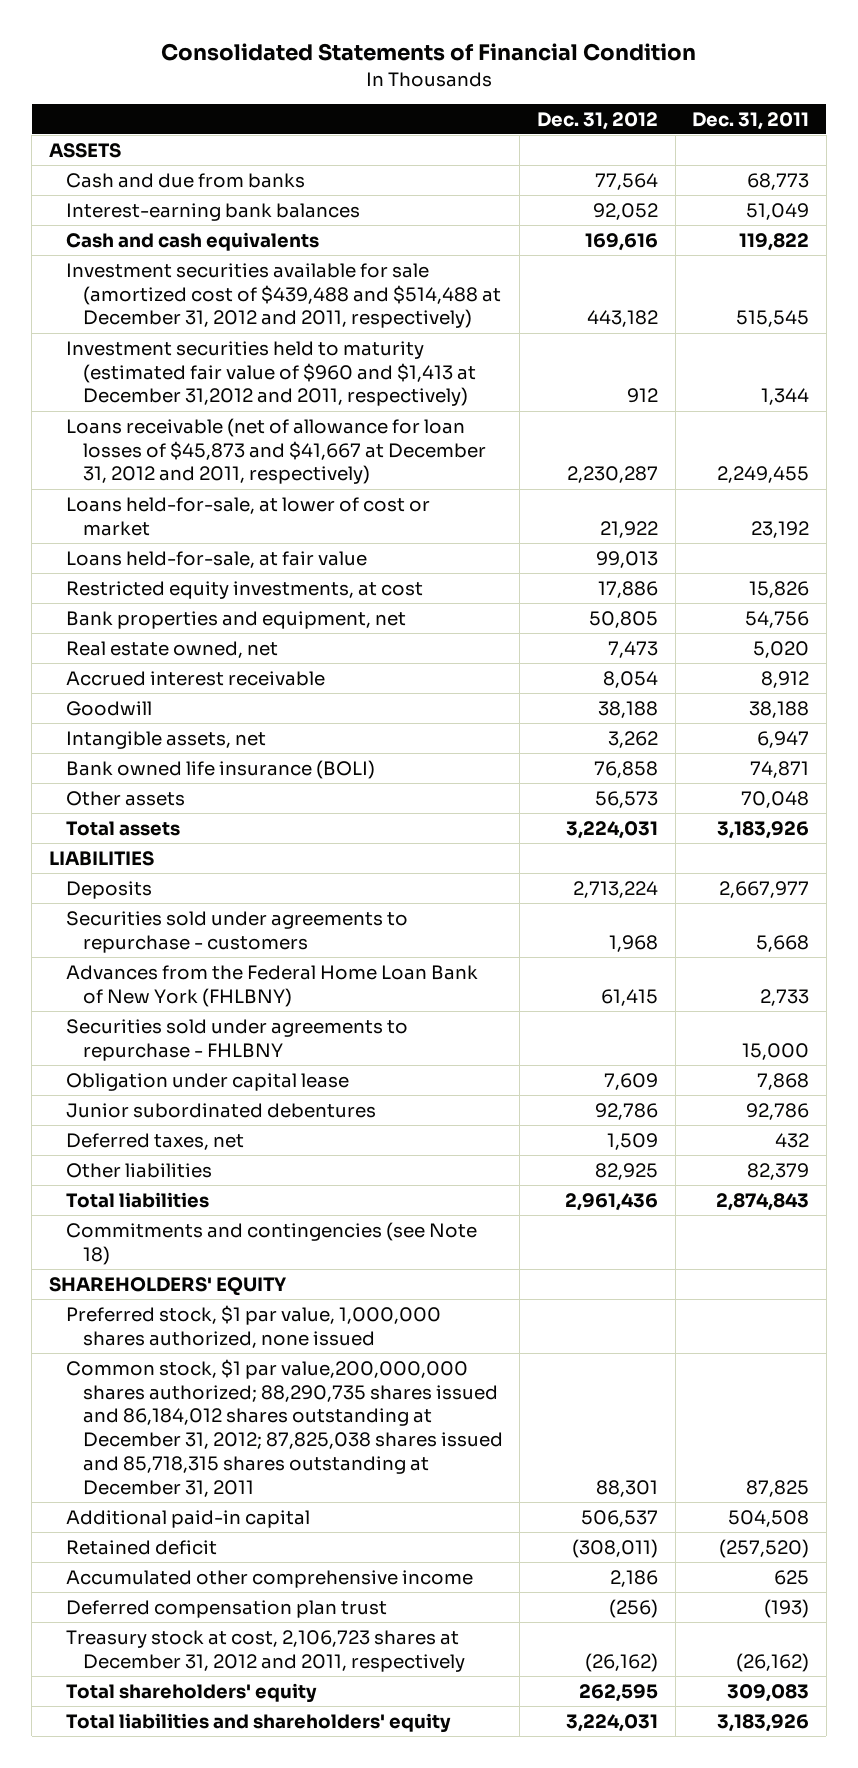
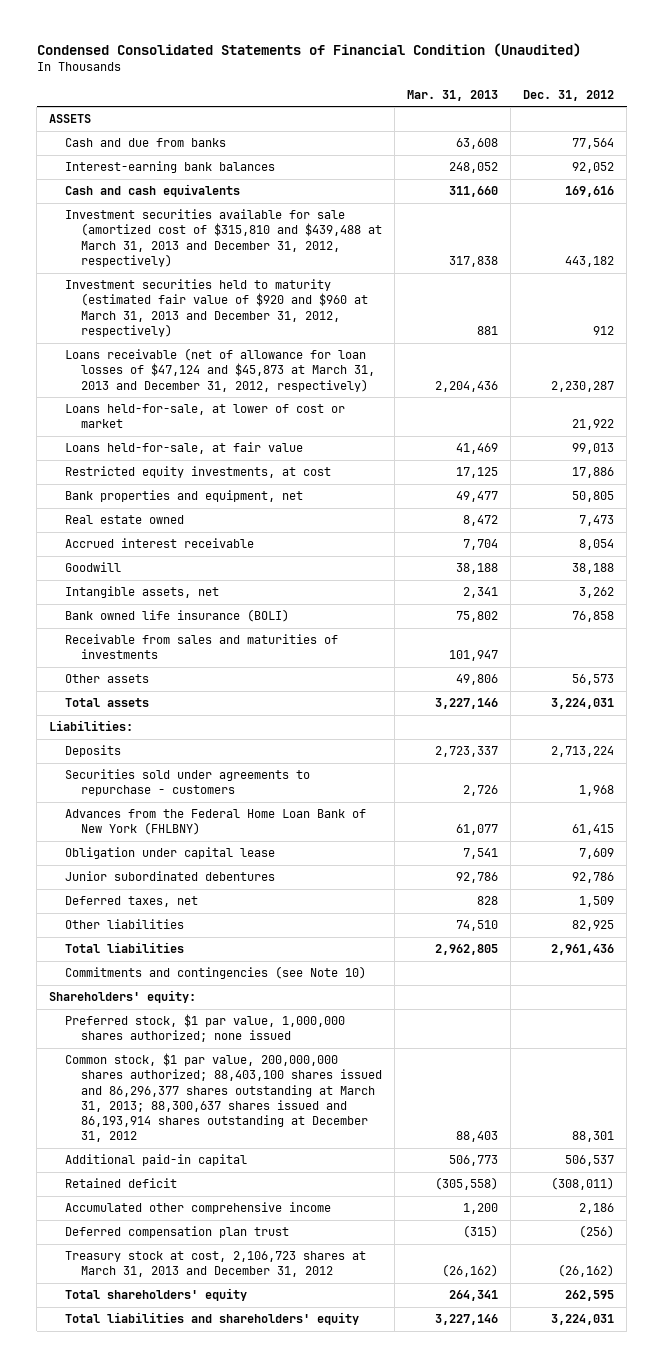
- Consolidated Statements of Financial Condition
+ Condensed Consolidated Statements of Financial Condition (Unaudited)
- | Dec. 31, 2012 | Dec. 31, 2011
+ | Mar. 31, 2013 | Dec. 31, 2012
- Investment securities available for sale (amortized cost of $439,488 and $514,488 at December 31, 2012 and 2011, respectively) | 443,182 | 515,545
- Investment securities held to maturity (estimated fair value of $960 and $1,413 at December 31,2012 and 2011, respectively) | 912 | 1,344
- Loans receivable (net of allowance for loan losses of $45,873 and $41,667 at December 31, 2012 and 2011, respectively) | 2,230,287 | 2,249,455
+ Investment securities available for sale (amortized cost of $315,810 and $439,488 at March 31, 2013 and December 31, 2012, respectively) | 317,838 | 443,182
+ Investment securities held to maturity (estimated fair value of $920 and $960 at March 31, 2013 and December 31, 2012, respectively) | 881 | 912
+ Loans receivable (net of allowance for loan losses of $47,124 and $45,873 at March 31, 2013 and December 31, 2012, respectively) | 2,204,436 | 2,230,287
- Real estate owned, net | 7,473 | 5,020
+ Real estate owned | 8,472 | 7,473
+ Receivable from sales and maturities of investments | 101,947 |
- LIABILITIES
+ Liabilities:
- Securities sold under agreements to repurchase - FHLBNY | | 15,000
- Commitments and contingencies (see Note 18)
- SHAREHOLDERS' EQUITY
- Preferred stock, $1 par value, 1,000,000 shares authorized, none issued
- Common stock, $1 par value,200,000,000 shares authorized; 88,290,735 shares issued and 86,184,012 shares outstanding at December 31, 2012; 87,825,038 shares issued and 85,718,315 shares outstanding at December 31, 2011 | 88,301 | 87,825
+ Commitments and contingencies (see Note 10)
+ Shareholders' equity:
+ Preferred stock, $1 par value, 1,000,000 shares authorized; none issued
+ Common stock, $1 par value, 200,000,000 shares authorized; 88,403,100 shares issued and 86,296,377 shares outstanding at March 31, 2013; 88,300,637 shares issued and 86,193,914 shares outstanding at December 31, 2012 | 88,403 | 88,301
- Treasury stock at cost, 2,106,723 shares at December 31, 2012 and 2011, respectively | (26,162) | (26,162)
+ Treasury stock at cost, 2,106,723 shares at March 31, 2013 and December 31, 2012 | (26,162) | (26,162)

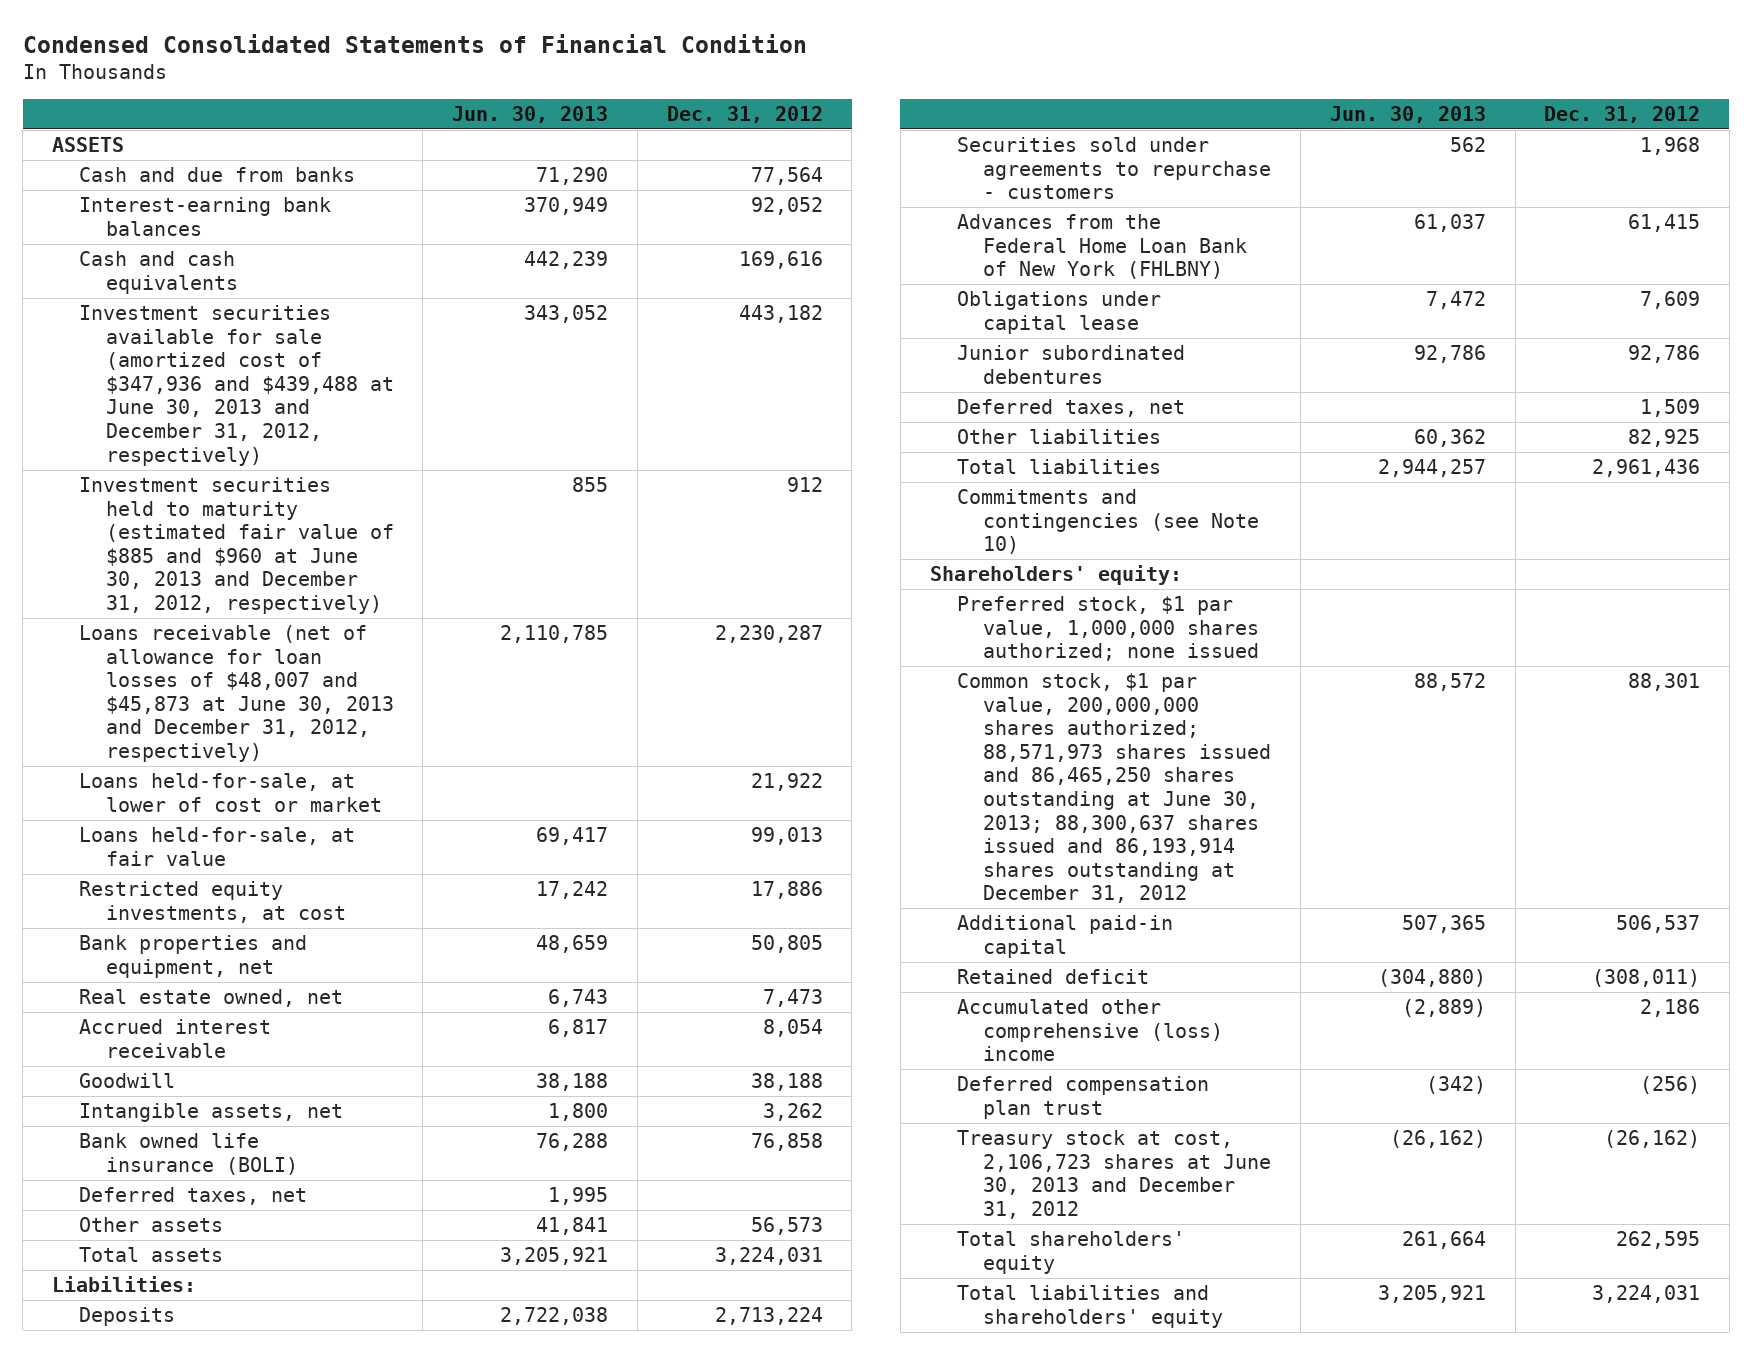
- Condensed Consolidated Statements of Financial Condition (Unaudited)
+ Condensed Consolidated Statements of Financial Condition
- | Mar. 31, 2013 | Dec. 31, 2012
+ | Jun. 30, 2013 | Dec. 31, 2012
- Investment securities available for sale (amortized cost of $315,810 and $439,488 at March 31, 2013 and December 31, 2012, respectively) | 317,838 | 443,182
- Investment securities held to maturity (estimated fair value of $920 and $960 at March 31, 2013 and December 31, 2012, respectively) | 881 | 912
- Loans receivable (net of allowance for loan losses of $47,124 and $45,873 at March 31, 2013 and December 31, 2012, respectively) | 2,204,436 | 2,230,287
+ Investment securities available for sale (amortized cost of $347,936 and $439,488 at June 30, 2013 and December 31, 2012, respectively) | 343,052 | 443,182
+ Investment securities held to maturity (estimated fair value of $885 and $960 at June 30, 2013 and December 31, 2012, respectively) | 855 | 912
+ Loans receivable (net of allowance for loan losses of $48,007 and $45,873 at June 30, 2013 and December 31, 2012, respectively) | 2,110,785 | 2,230,287
- Real estate owned | 8,472 | 7,473
+ Real estate owned, net | 6,743 | 7,473
- Receivable from sales and maturities of investments | 101,947 |
+ Deferred taxes, net | 1,995 |
- Obligation under capital lease | 7,541 | 7,609
+ Obligations under capital lease | 7,472 | 7,609
- Common stock, $1 par value, 200,000,000 shares authorized; 88,403,100 shares issued and 86,296,377 shares outstanding at March 31, 2013; 88,300,637 shares issued and 86,193,914 shares outstanding at December 31, 2012 | 88,403 | 88,301
+ Common stock, $1 par value, 200,000,000 shares authorized; 88,571,973 shares issued and 86,465,250 shares outstanding at June 30, 2013; 88,300,637 shares issued and 86,193,914 shares outstanding at December 31, 2012 | 88,572 | 88,301
- Accumulated other comprehensive income | 1,200 | 2,186
+ Accumulated other comprehensive (loss) income | (2,889) | 2,186
- Treasury stock at cost, 2,106,723 shares at March 31, 2013 and December 31, 2012 | (26,162) | (26,162)
+ Treasury stock at cost, 2,106,723 shares at June 30, 2013 and December 31, 2012 | (26,162) | (26,162)

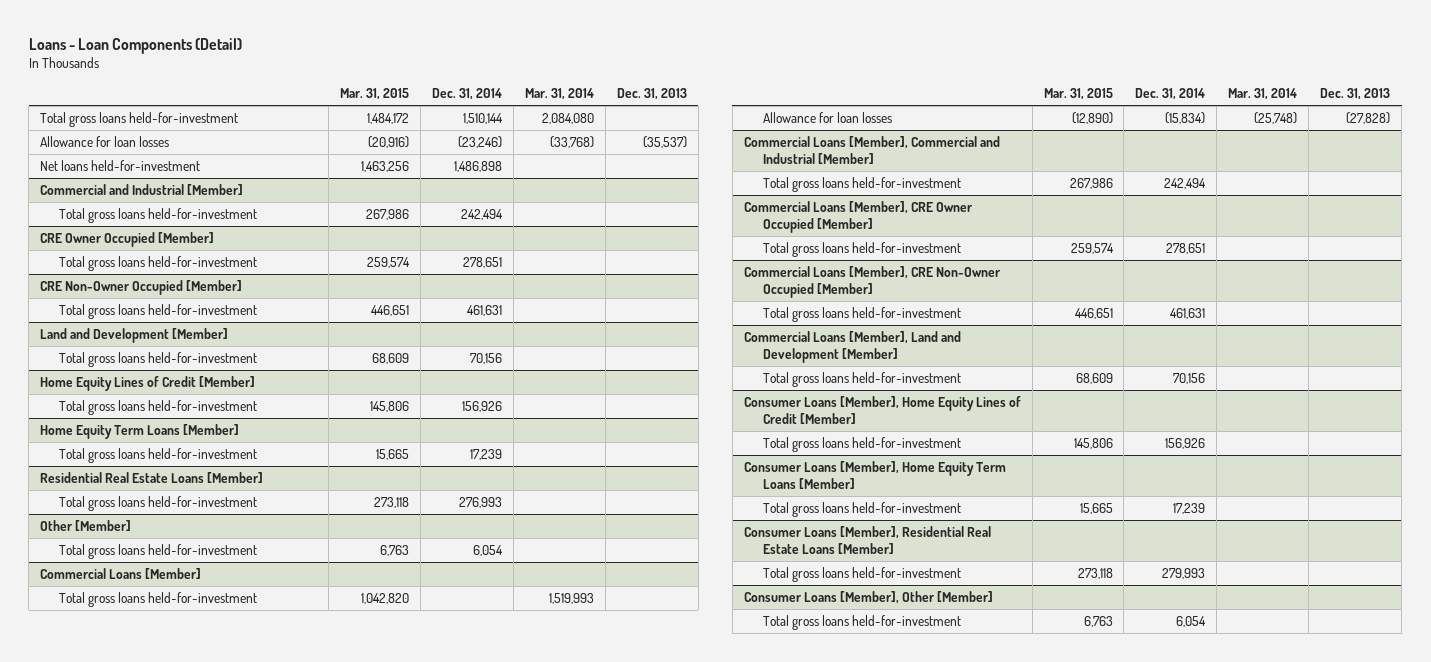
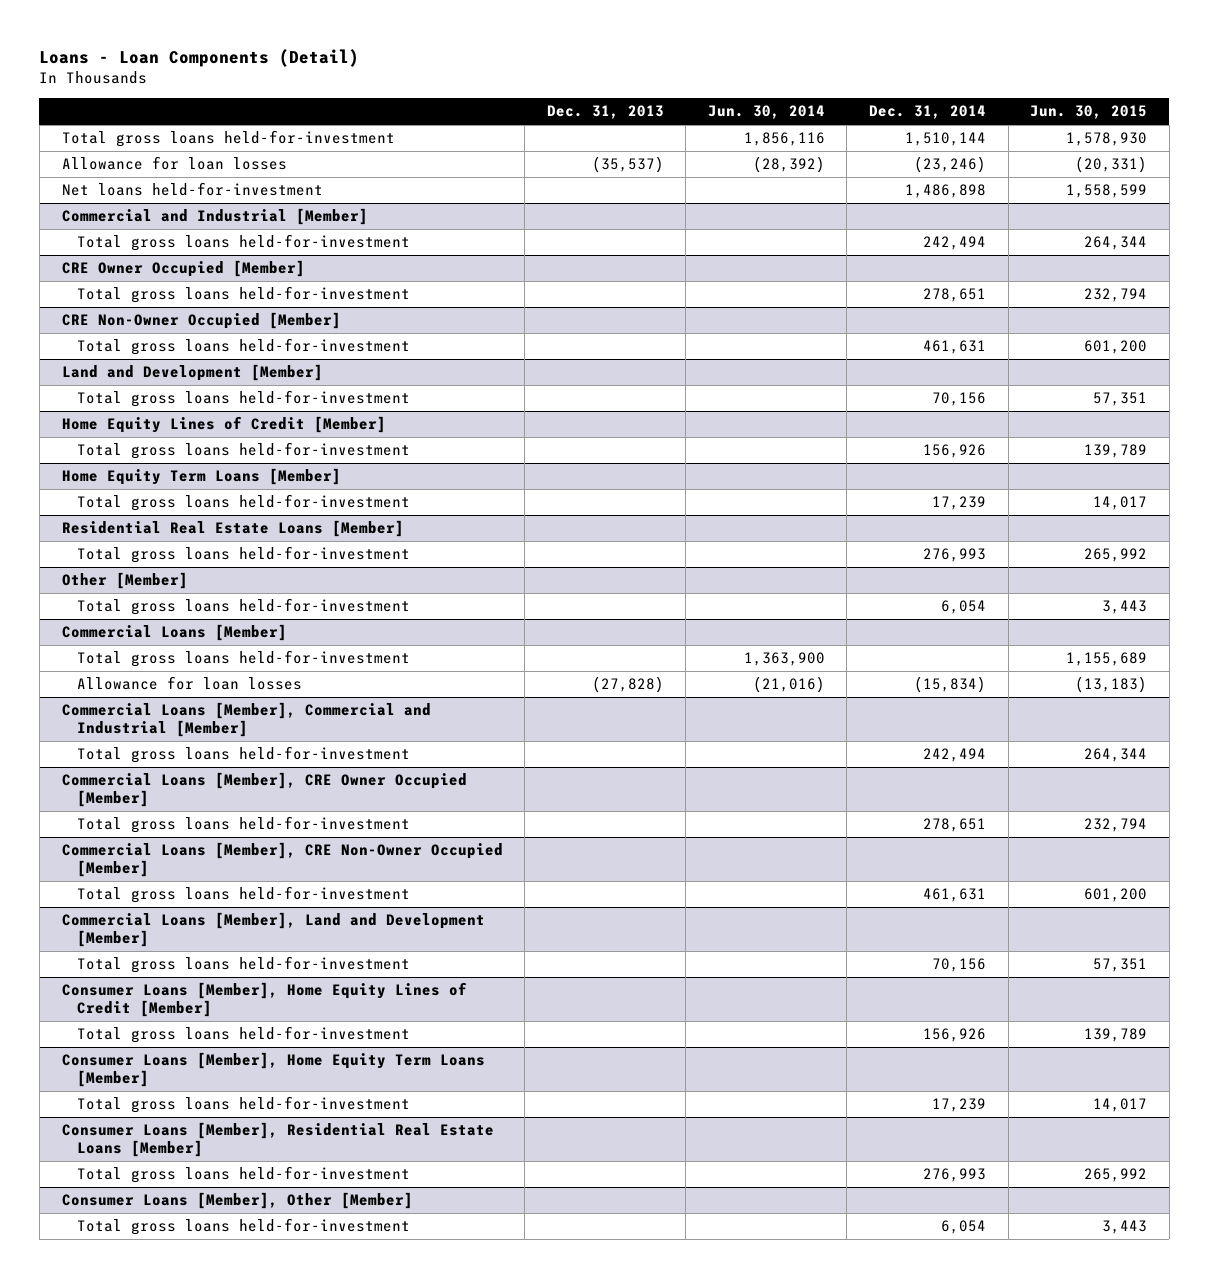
- | Mar. 31, 2015 | Dec. 31, 2014 | Mar. 31, 2014 | Dec. 31, 2013
+ | Dec. 31, 2013 | Jun. 30, 2014 | Dec. 31, 2014 | Jun. 30, 2015
@ Consumer Loans [Member], Residential Real Estate Loans [Member]
- Total gross loans held-for-investment | 273,118 | 279,993 | |
+ Total gross loans held-for-investment | | | 276,993 | 265,992

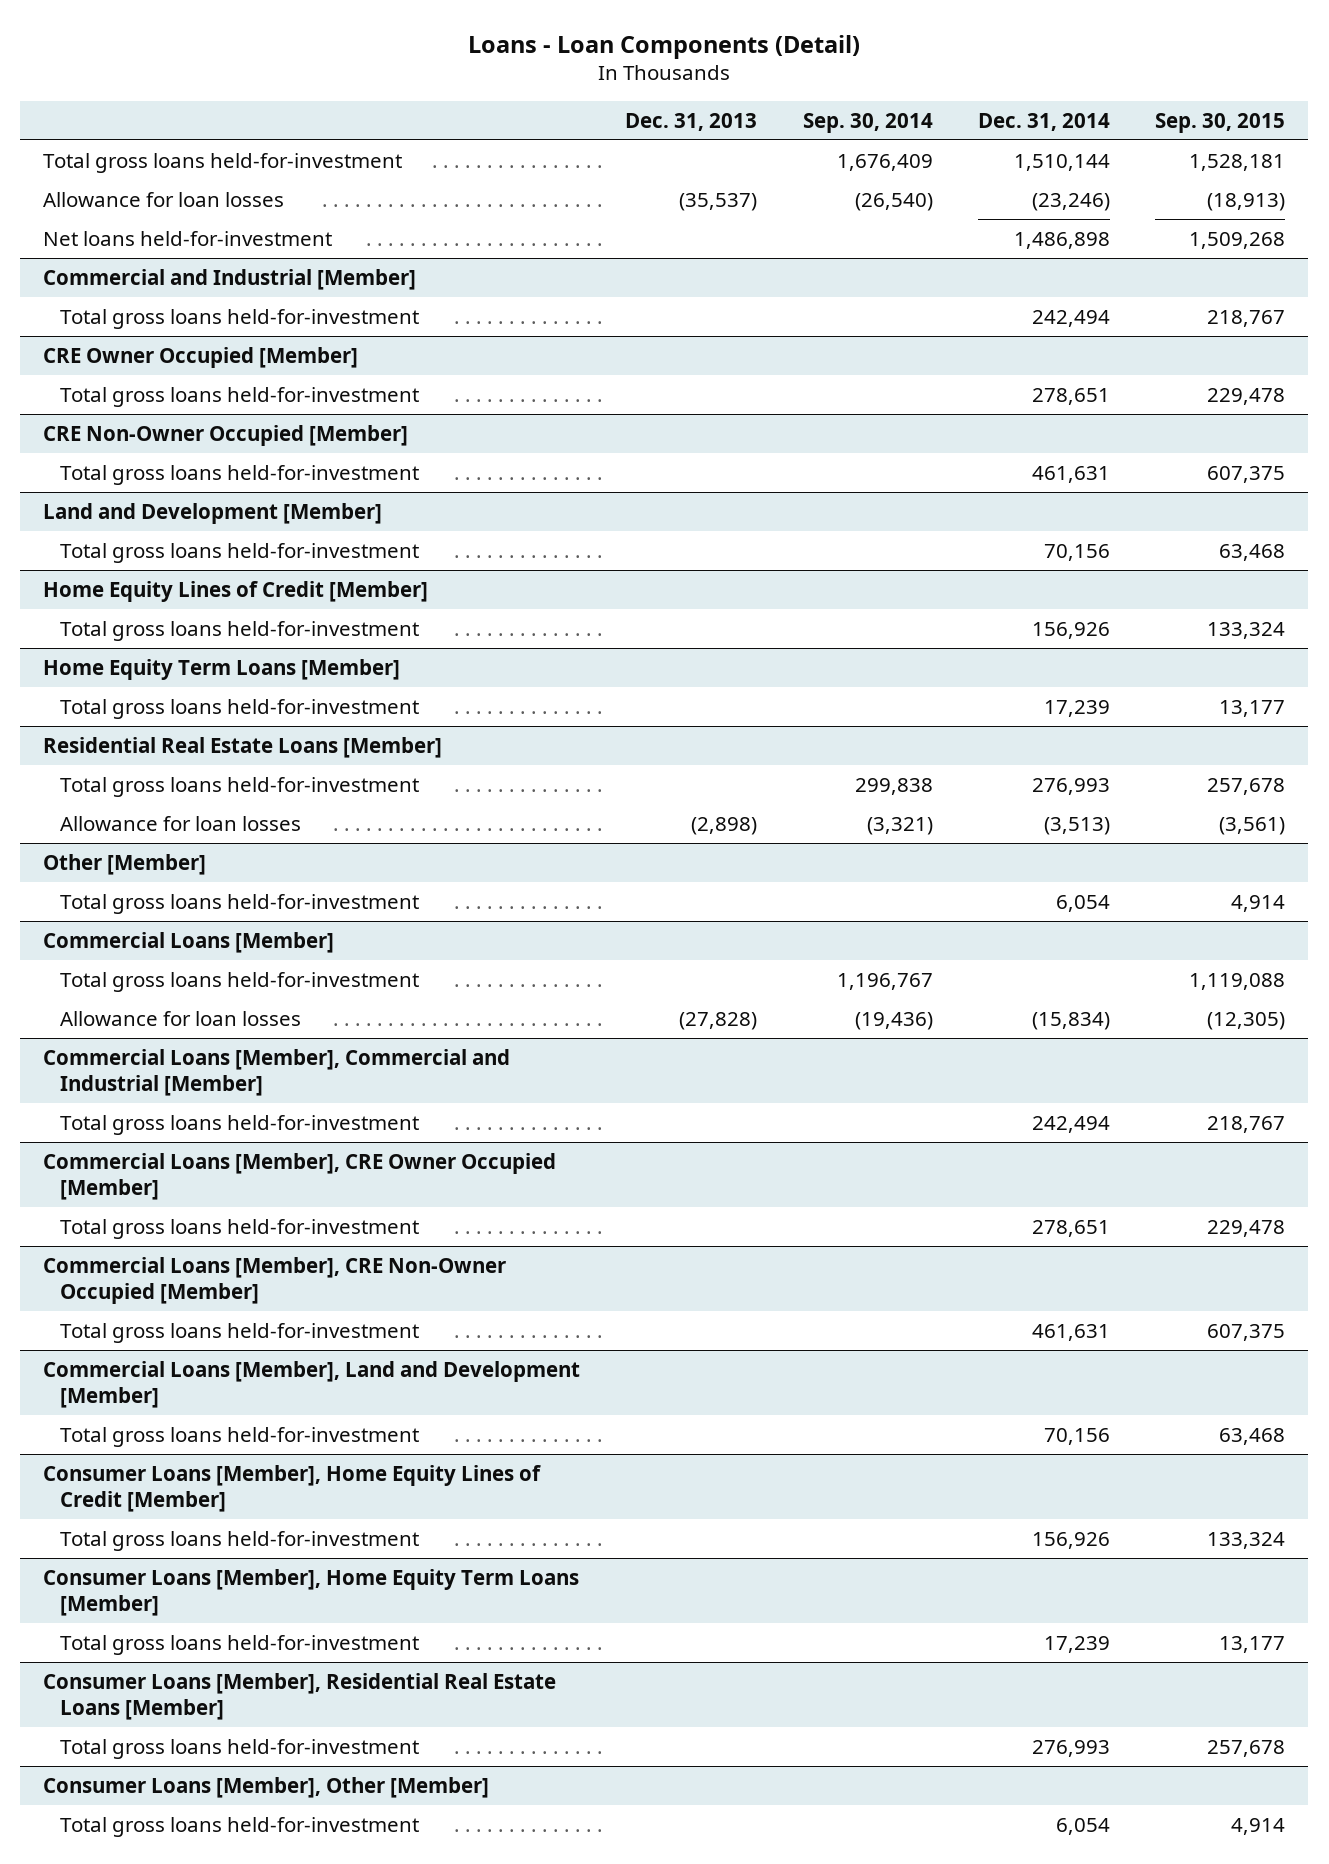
- | Dec. 31, 2013 | Jun. 30, 2014 | Dec. 31, 2014 | Jun. 30, 2015
+ | Dec. 31, 2013 | Sep. 30, 2014 | Dec. 31, 2014 | Sep. 30, 2015
@ Residential Real Estate Loans [Member]
+ Allowance for loan losses | (2,898) | (3,321) | (3,513) | (3,561)

